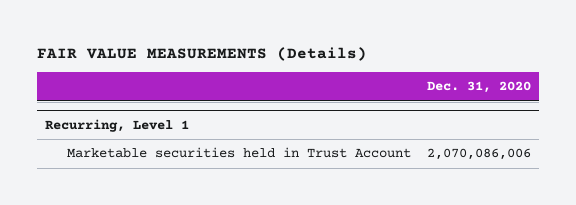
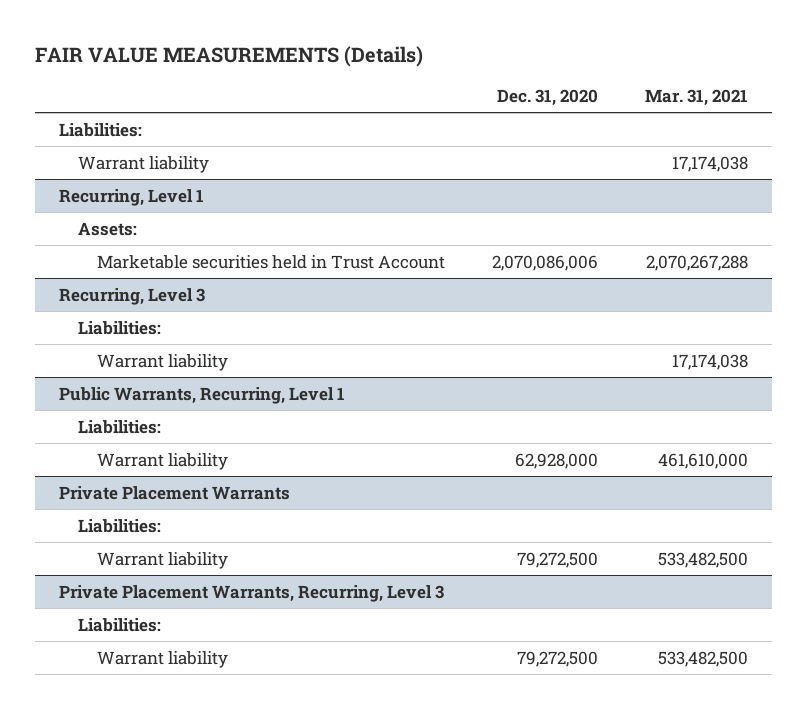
- | Dec. 31, 2020
+ | Dec. 31, 2020 | Mar. 31, 2021
+ Liabilities:
+ Warrant liability | | 17,174,038
@ Recurring, Level 1
+ Assets:
+ Recurring, Level 3
+ Liabilities:
+ Warrant liability | | 17,174,038
+ Public Warrants, Recurring, Level 1
+ Liabilities:
+ Warrant liability | 62,928,000 | 461,610,000
+ Private Placement Warrants
+ Liabilities:
+ Warrant liability | 79,272,500 | 533,482,500
+ Private Placement Warrants, Recurring, Level 3
+ Liabilities:
+ Warrant liability | 79,272,500 | 533,482,500

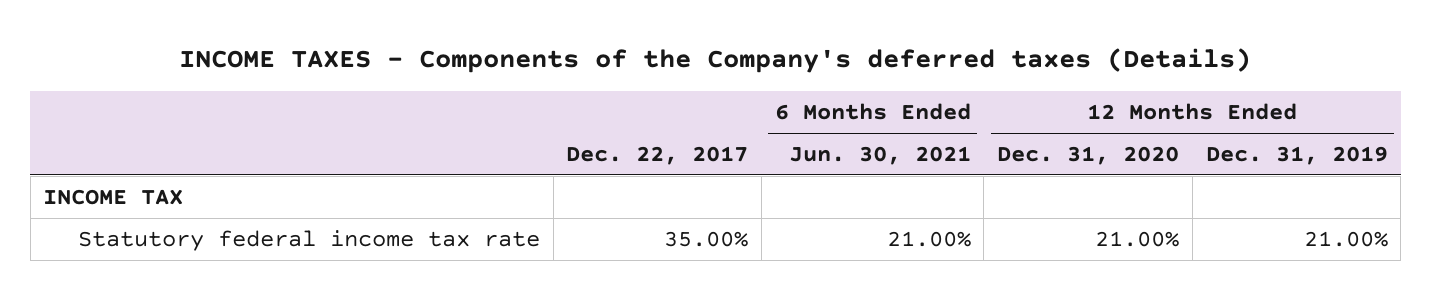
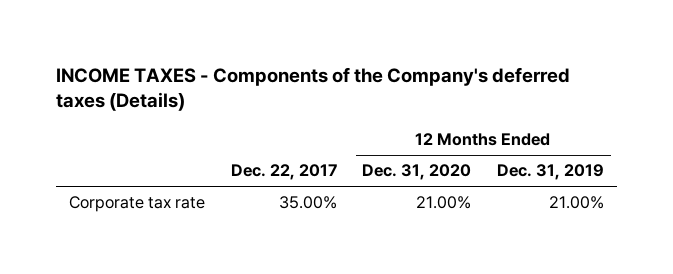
- | Dec. 22, 2017 | 6 Months Ended Jun. 30, 2021 | 12 Months Ended Dec. 31, 2020 | 12 Months Ended Dec. 31, 2019
+ | Dec. 22, 2017 | 12 Months Ended Dec. 31, 2020 | 12 Months Ended Dec. 31, 2019
- INCOME TAX
- Statutory federal income tax rate | 35.00% | 21.00% | 21.00% | 21.00%
+ Corporate tax rate | 35.00% | 21.00% | 21.00%

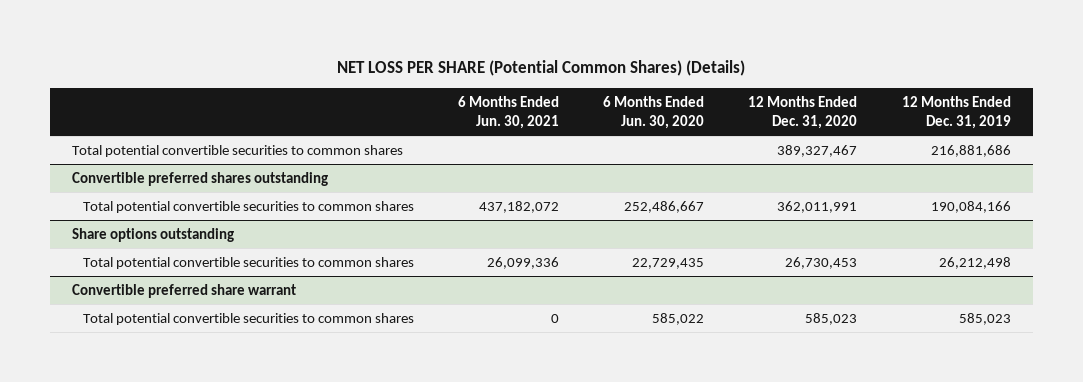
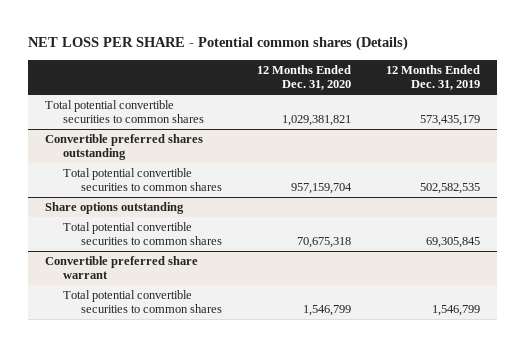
- NET LOSS PER SHARE (Potential Common Shares) (Details)
+ NET LOSS PER SHARE - Potential common shares (Details)
- | 6 Months Ended Jun. 30, 2021 | 6 Months Ended Jun. 30, 2020 | 12 Months Ended Dec. 31, 2020 | 12 Months Ended Dec. 31, 2019
+ | 12 Months Ended Dec. 31, 2020 | 12 Months Ended Dec. 31, 2019
- Total potential convertible securities to common shares | | | 389,327,467 | 216,881,686
+ Total potential convertible securities to common shares | 1,029,381,821 | 573,435,179
@ Convertible preferred shares outstanding
- Total potential convertible securities to common shares | 437,182,072 | 252,486,667 | 362,011,991 | 190,084,166
+ Total potential convertible securities to common shares | 957,159,704 | 502,582,535
@ Share options outstanding
- Total potential convertible securities to common shares | 26,099,336 | 22,729,435 | 26,730,453 | 26,212,498
+ Total potential convertible securities to common shares | 70,675,318 | 69,305,845
@ Convertible preferred share warrant
- Total potential convertible securities to common shares | 0 | 585,022 | 585,023 | 585,023
+ Total potential convertible securities to common shares | 1,546,799 | 1,546,799

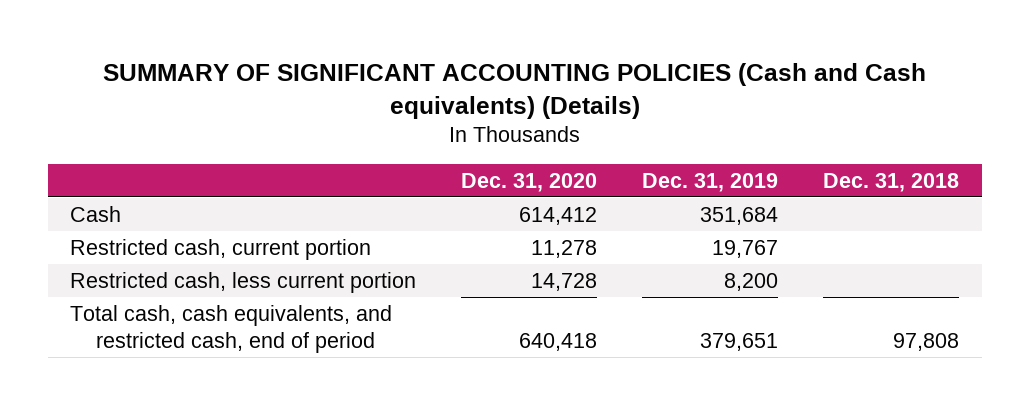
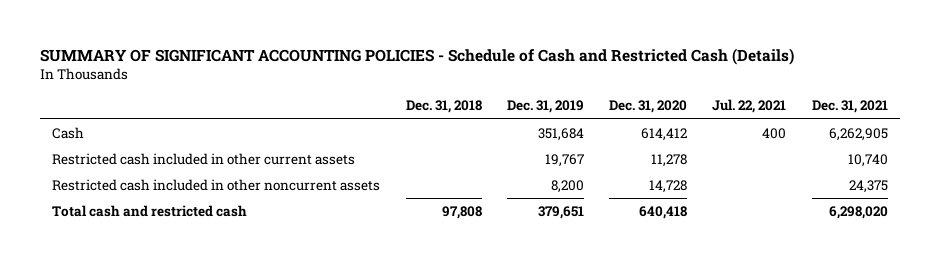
- SUMMARY OF SIGNIFICANT ACCOUNTING POLICIES (Cash and Cash equivalents) (Details)
+ SUMMARY OF SIGNIFICANT ACCOUNTING POLICIES - Schedule of Cash and Restricted Cash (Details)
- | Dec. 31, 2020 | Dec. 31, 2019 | Dec. 31, 2018
+ | Dec. 31, 2018 | Dec. 31, 2019 | Dec. 31, 2020 | Jul. 22, 2021 | Dec. 31, 2021
- Restricted cash, current portion | 11,278 | 19,767 |
- Restricted cash, less current portion | 14,728 | 8,200 |
- Total cash, cash equivalents, and restricted cash, end of period | 640,418 | 379,651 | 97,808
+ Restricted cash included in other current assets | | 19,767 | 11,278 | | 10,740
+ Restricted cash included in other noncurrent assets | | 8,200 | 14,728 | | 24,375
+ Total cash and restricted cash | 97,808 | 379,651 | 640,418 | | 6,298,020

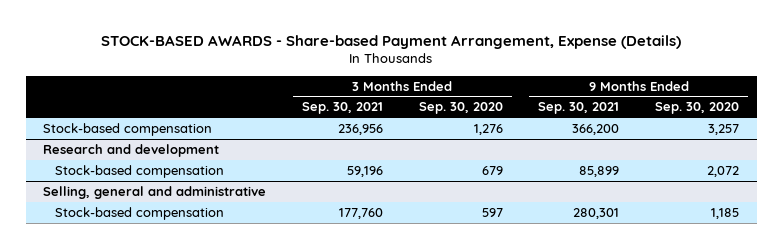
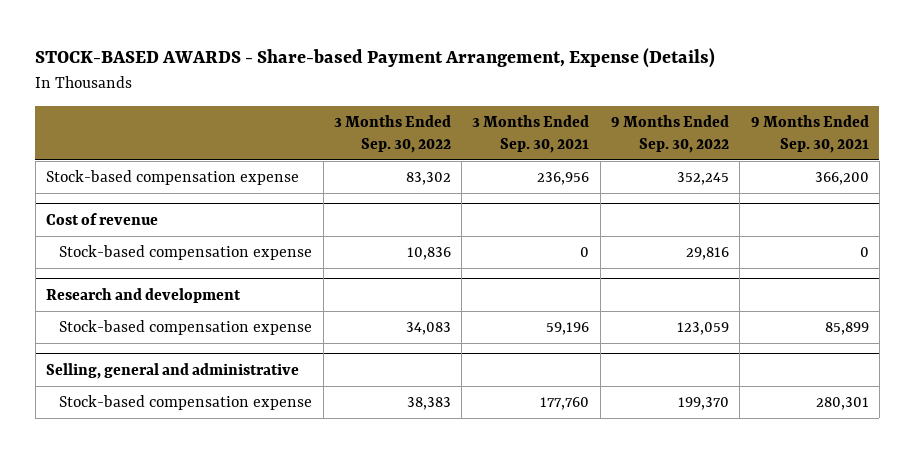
- | 3 Months Ended Sep. 30, 2021 | 3 Months Ended Sep. 30, 2020 | 9 Months Ended Sep. 30, 2021 | 9 Months Ended Sep. 30, 2020
+ | 3 Months Ended Sep. 30, 2022 | 3 Months Ended Sep. 30, 2021 | 9 Months Ended Sep. 30, 2022 | 9 Months Ended Sep. 30, 2021
- Stock-based compensation | 236,956 | 1,276 | 366,200 | 3,257
+ Stock-based compensation expense | 83,302 | 236,956 | 352,245 | 366,200
+ Cost of revenue
+ Stock-based compensation expense | 10,836 | 0 | 29,816 | 0
@ Research and development
- Stock-based compensation | 59,196 | 679 | 85,899 | 2,072
+ Stock-based compensation expense | 34,083 | 59,196 | 123,059 | 85,899
@ Selling, general and administrative
- Stock-based compensation | 177,760 | 597 | 280,301 | 1,185
+ Stock-based compensation expense | 38,383 | 177,760 | 199,370 | 280,301

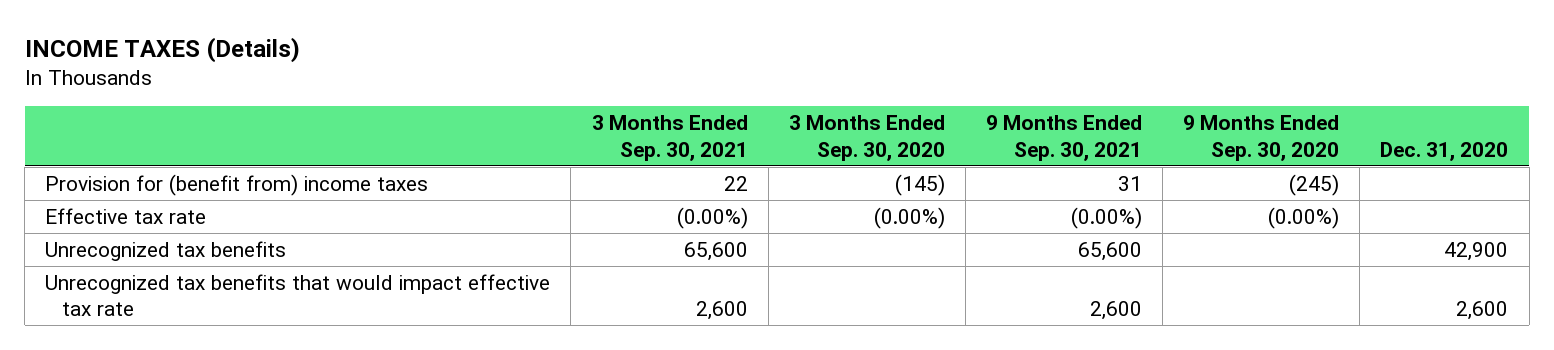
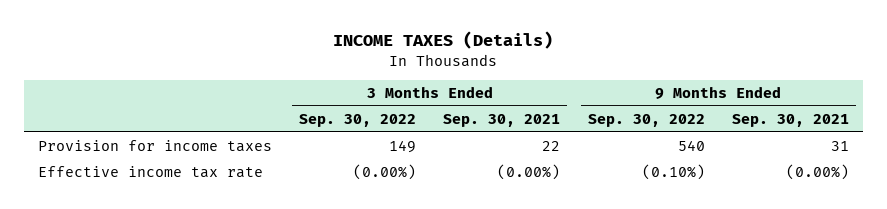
- | 3 Months Ended Sep. 30, 2021 | 3 Months Ended Sep. 30, 2020 | 9 Months Ended Sep. 30, 2021 | 9 Months Ended Sep. 30, 2020 | Dec. 31, 2020
+ | 3 Months Ended Sep. 30, 2022 | 3 Months Ended Sep. 30, 2021 | 9 Months Ended Sep. 30, 2022 | 9 Months Ended Sep. 30, 2021
- Provision for (benefit from) income taxes | 22 | (145) | 31 | (245) |
- Effective tax rate | (0.00%) | (0.00%) | (0.00%) | (0.00%) |
- Unrecognized tax benefits | 65,600 | | 65,600 | | 42,900
- Unrecognized tax benefits that would impact effective tax rate | 2,600 | | 2,600 | | 2,600
+ Provision for income taxes | 149 | 22 | 540 | 31
+ Effective income tax rate | (0.00%) | (0.00%) | (0.10%) | (0.00%)

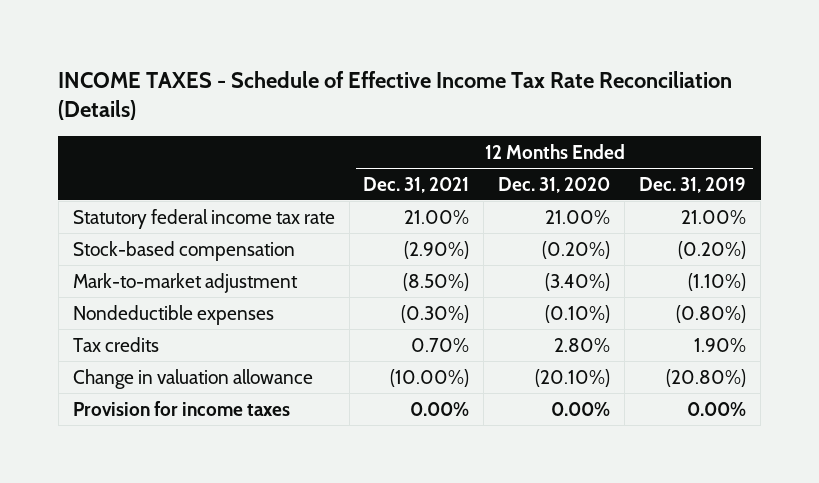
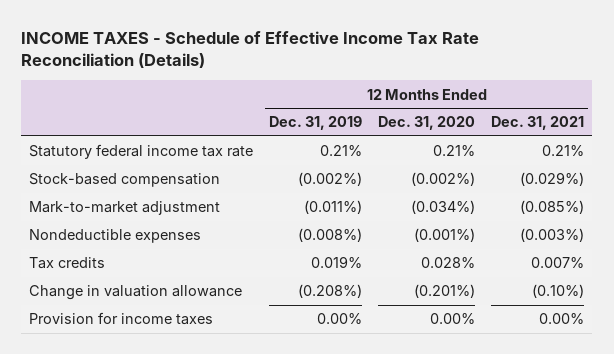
- | 12 Months Ended Dec. 31, 2021 | 12 Months Ended Dec. 31, 2020 | 12 Months Ended Dec. 31, 2019
+ | 12 Months Ended Dec. 31, 2019 | 12 Months Ended Dec. 31, 2020 | 12 Months Ended Dec. 31, 2021
- Statutory federal income tax rate | 21.00% | 21.00% | 21.00%
- Stock-based compensation | (2.90%) | (0.20%) | (0.20%)
- Mark-to-market adjustment | (8.50%) | (3.40%) | (1.10%)
- Nondeductible expenses | (0.30%) | (0.10%) | (0.80%)
- Tax credits | 0.70% | 2.80% | 1.90%
- Change in valuation allowance | (10.00%) | (20.10%) | (20.80%)
+ Statutory federal income tax rate | 0.21% | 0.21% | 0.21%
+ Stock-based compensation | (0.002%) | (0.002%) | (0.029%)
+ Mark-to-market adjustment | (0.011%) | (0.034%) | (0.085%)
+ Nondeductible expenses | (0.008%) | (0.001%) | (0.003%)
+ Tax credits | 0.019% | 0.028% | 0.007%
+ Change in valuation allowance | (0.208%) | (0.201%) | (0.10%)

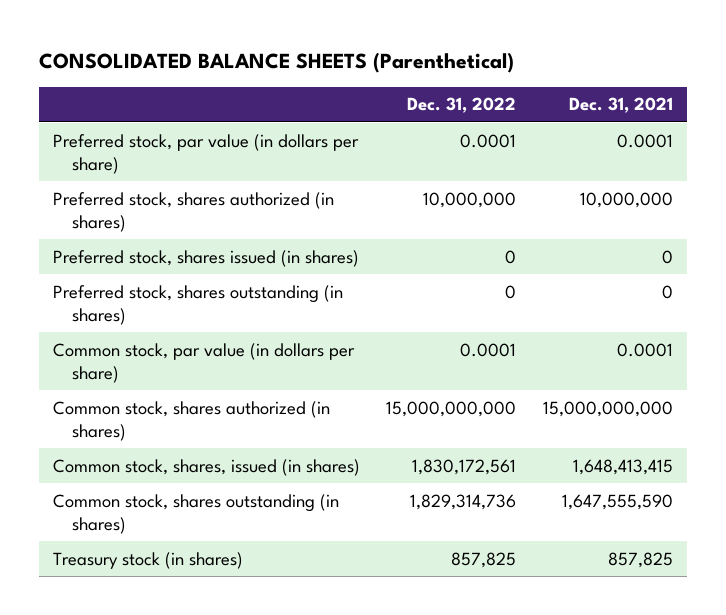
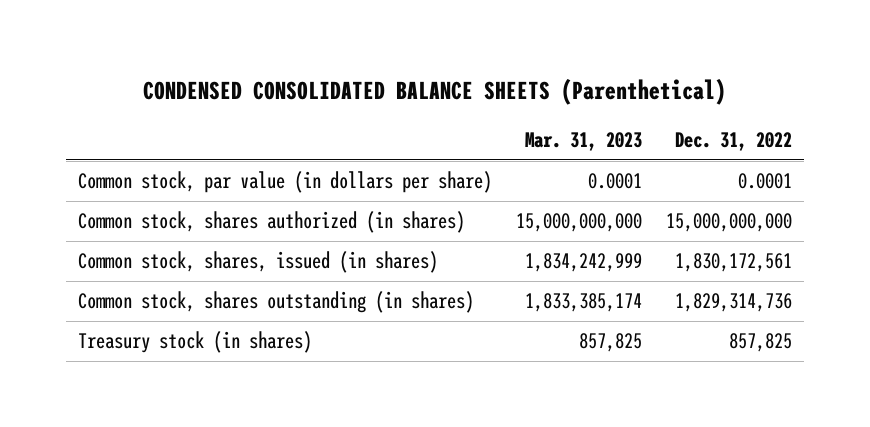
- CONSOLIDATED BALANCE SHEETS (Parenthetical)
+ CONDENSED CONSOLIDATED BALANCE SHEETS (Parenthetical)
- | Dec. 31, 2022 | Dec. 31, 2021
+ | Mar. 31, 2023 | Dec. 31, 2022
- Preferred stock, par value (in dollars per share) | 0.0001 | 0.0001
- Preferred stock, shares authorized (in shares) | 10,000,000 | 10,000,000
- Preferred stock, shares issued (in shares) | 0 | 0
- Preferred stock, shares outstanding (in shares) | 0 | 0

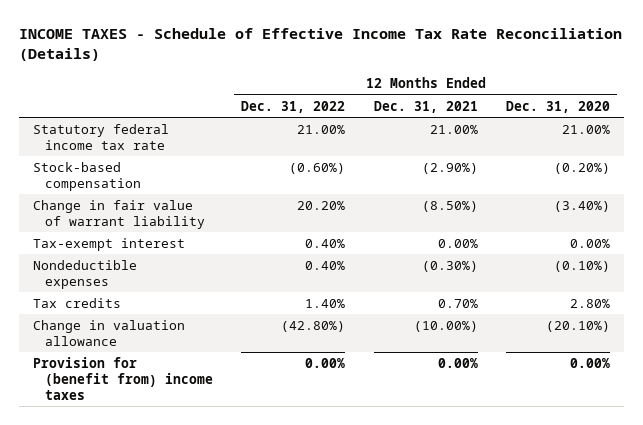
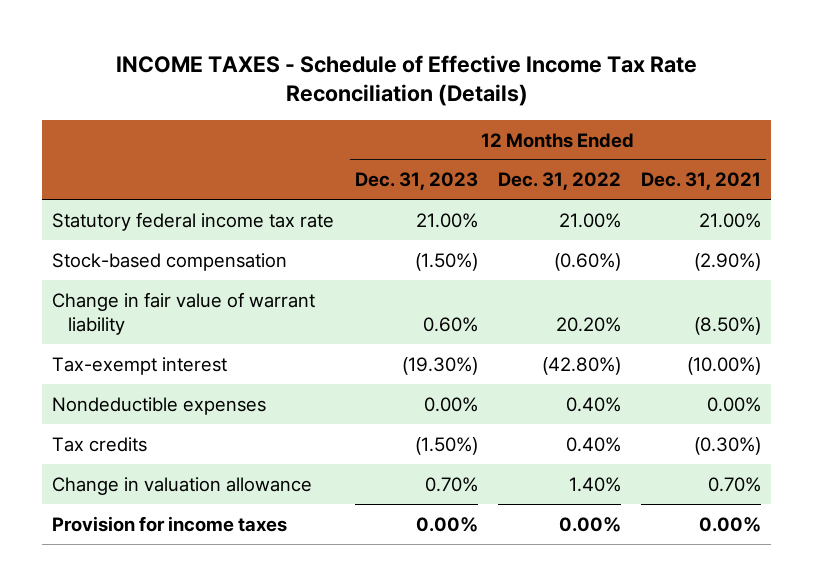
- | 12 Months Ended Dec. 31, 2022 | 12 Months Ended Dec. 31, 2021 | 12 Months Ended Dec. 31, 2020
+ | 12 Months Ended Dec. 31, 2023 | 12 Months Ended Dec. 31, 2022 | 12 Months Ended Dec. 31, 2021
- Tax-exempt interest | 0.40% | 0.00% | 0.00%
- Nondeductible expenses | 0.40% | (0.30%) | (0.10%)
- Tax credits | 1.40% | 0.70% | 2.80%
- Change in valuation allowance | (42.80%) | (10.00%) | (20.10%)
- Provision for (benefit from) income taxes | 0.00% | 0.00% | 0.00%
+ Tax-exempt interest | (19.30%) | (42.80%) | (10.00%)
+ Nondeductible expenses | 0.00% | 0.40% | 0.00%
+ Tax credits | (1.50%) | 0.40% | (0.30%)
+ Change in valuation allowance | 0.70% | 1.40% | 0.70%
+ Provision for income taxes | 0.00% | 0.00% | 0.00%

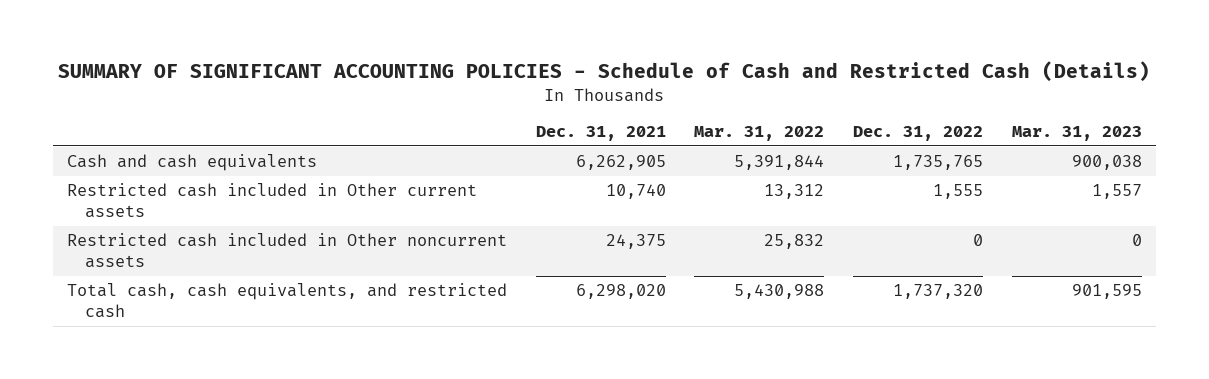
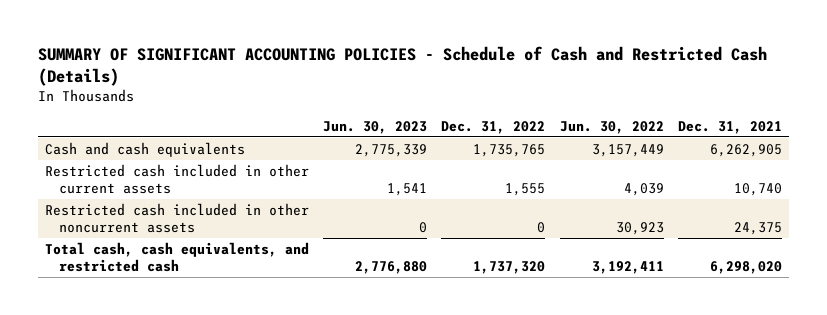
- | Dec. 31, 2021 | Mar. 31, 2022 | Dec. 31, 2022 | Mar. 31, 2023
+ | Jun. 30, 2023 | Dec. 31, 2022 | Jun. 30, 2022 | Dec. 31, 2021
- Restricted cash included in Other current assets | 10,740 | 13,312 | 1,555 | 1,557
- Restricted cash included in Other noncurrent assets | 24,375 | 25,832 | 0 | 0
+ Restricted cash included in other current assets | 1,541 | 1,555 | 4,039 | 10,740
+ Restricted cash included in other noncurrent assets | 0 | 0 | 30,923 | 24,375

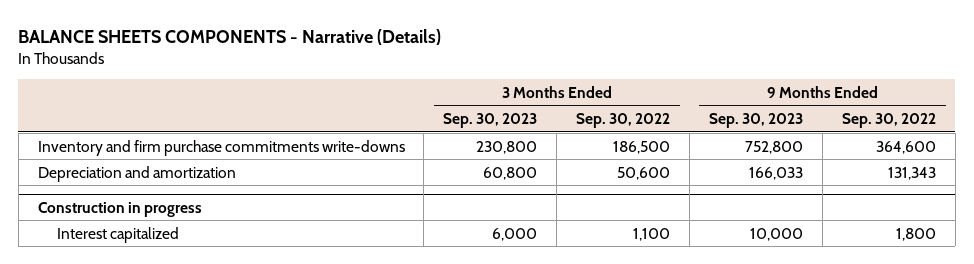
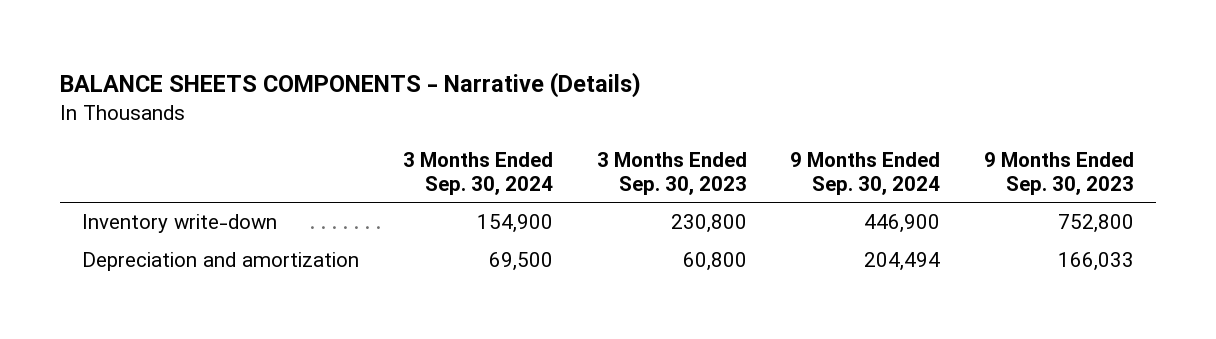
- | 3 Months Ended Sep. 30, 2023 | 3 Months Ended Sep. 30, 2022 | 9 Months Ended Sep. 30, 2023 | 9 Months Ended Sep. 30, 2022
+ | 3 Months Ended Sep. 30, 2024 | 3 Months Ended Sep. 30, 2023 | 9 Months Ended Sep. 30, 2024 | 9 Months Ended Sep. 30, 2023
- Inventory and firm purchase commitments write-downs | 230,800 | 186,500 | 752,800 | 364,600
+ Inventory write-down | 154,900 | 230,800 | 446,900 | 752,800
- Construction in progress
- Interest capitalized | 6,000 | 1,100 | 10,000 | 1,800

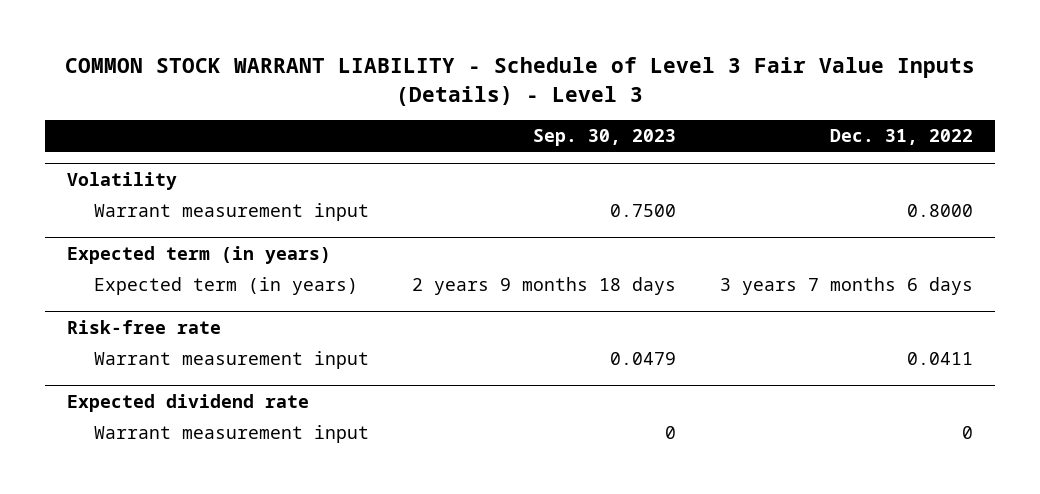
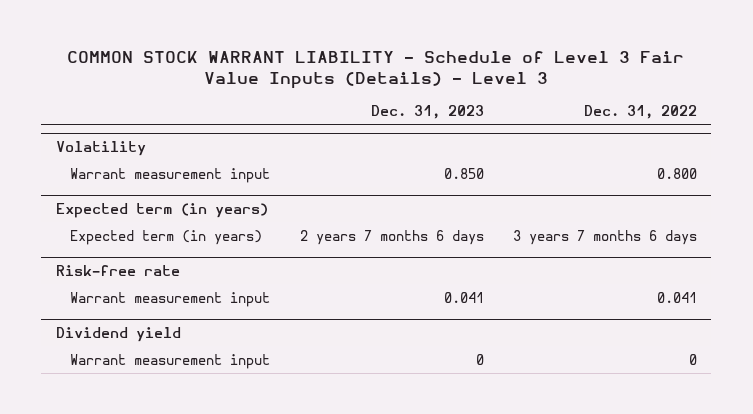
- | Sep. 30, 2023 | Dec. 31, 2022
+ | Dec. 31, 2023 | Dec. 31, 2022
@ Volatility
- Warrant measurement input | 0.7500 | 0.8000
+ Warrant measurement input | 0.850 | 0.800
@ Risk-free rate
- Warrant measurement input | 0.0479 | 0.0411
- Expected dividend rate
@ Risk-free rate
+ Warrant measurement input | 0.041 | 0.041
+ Dividend yield

